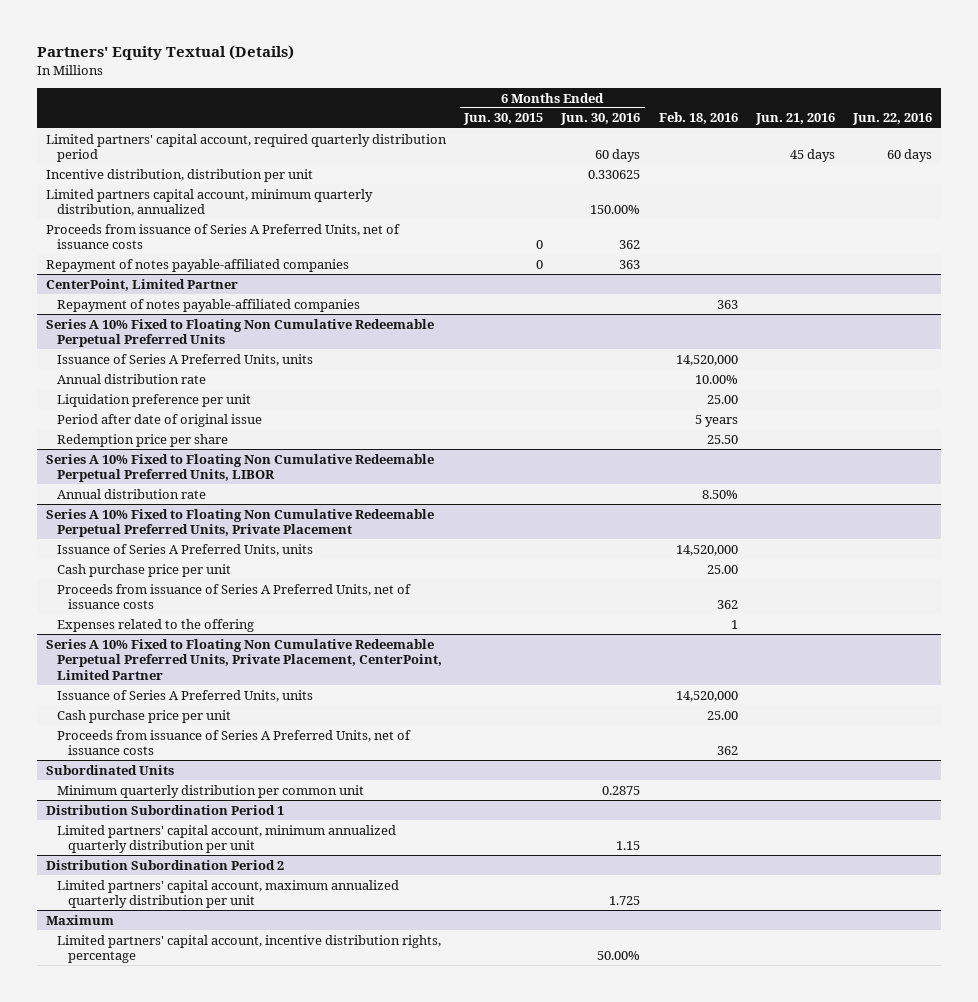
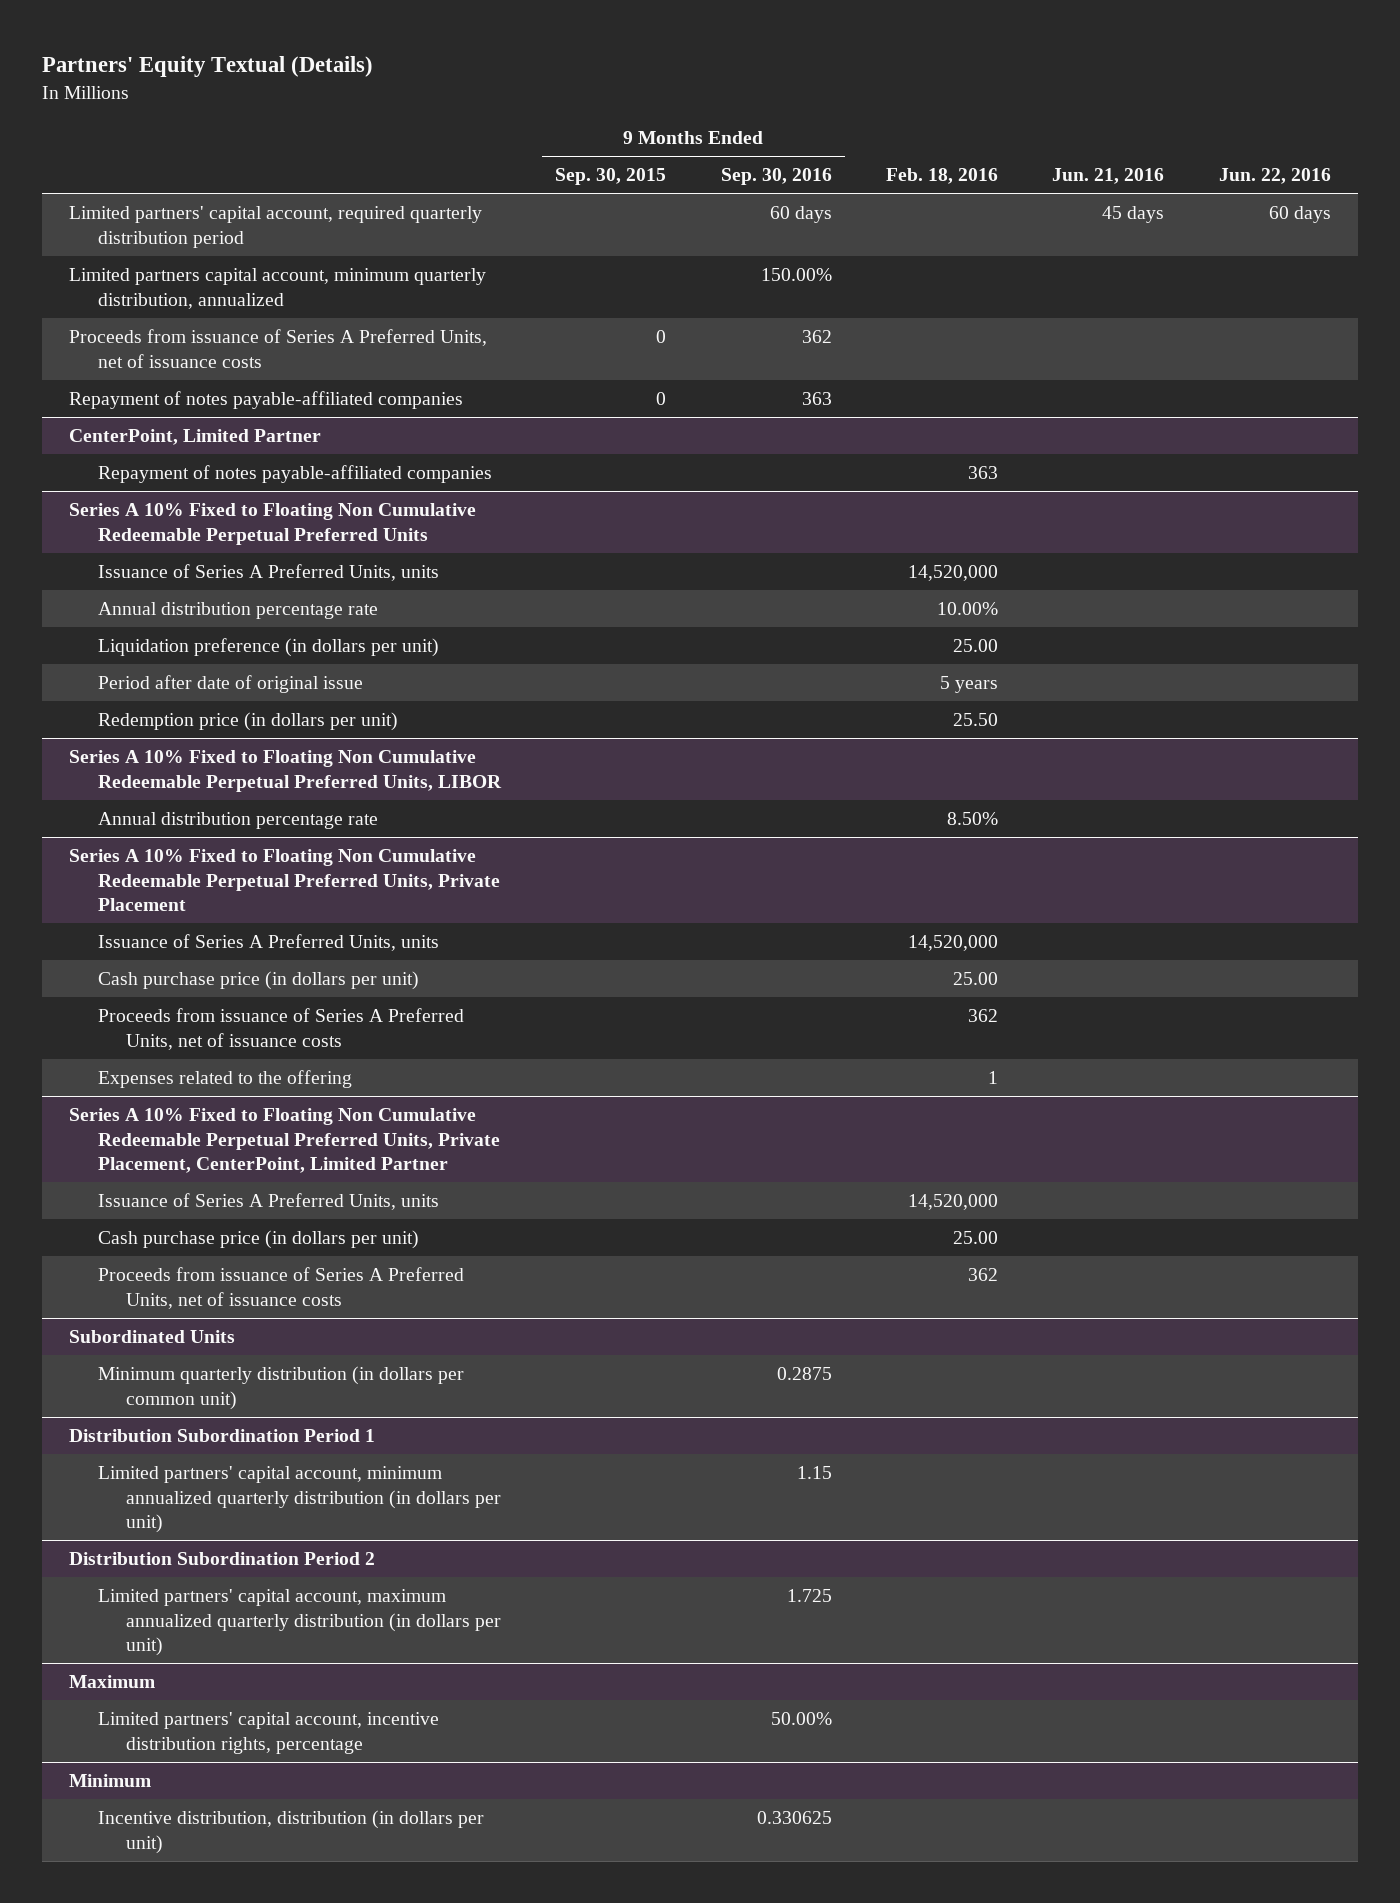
- | 6 Months Ended Jun. 30, 2015 | 6 Months Ended Jun. 30, 2016 | Feb. 18, 2016 | Jun. 21, 2016 | Jun. 22, 2016
+ | 9 Months Ended Sep. 30, 2015 | 9 Months Ended Sep. 30, 2016 | Feb. 18, 2016 | Jun. 21, 2016 | Jun. 22, 2016
- Incentive distribution, distribution per unit | | 0.330625 | | |
@ Series A 10% Fixed to Floating Non Cumulative Redeemable Perpetual Preferred Units
- Annual distribution rate | | | 10.00% | |
- Liquidation preference per unit | | | 25.00 | |
+ Annual distribution percentage rate | | | 10.00% | |
+ Liquidation preference (in dollars per unit) | | | 25.00 | |
- Redemption price per share | | | 25.50 | |
+ Redemption price (in dollars per unit) | | | 25.50 | |
@ Series A 10% Fixed to Floating Non Cumulative Redeemable Perpetual Preferred Units, LIBOR
- Annual distribution rate | | | 8.50% | |
+ Annual distribution percentage rate | | | 8.50% | |
@ Series A 10% Fixed to Floating Non Cumulative Redeemable Perpetual Preferred Units, Private Placement
- Cash purchase price per unit | | | 25.00 | |
+ Cash purchase price (in dollars per unit) | | | 25.00 | |
@ Series A 10% Fixed to Floating Non Cumulative Redeemable Perpetual Preferred Units, Private Placement, CenterPoint, Limited Partner
- Cash purchase price per unit | | | 25.00 | |
+ Cash purchase price (in dollars per unit) | | | 25.00 | |
@ Subordinated Units
- Minimum quarterly distribution per common unit | | 0.2875 | | |
+ Minimum quarterly distribution (in dollars per common unit) | | 0.2875 | | |
@ Distribution Subordination Period 1
- Limited partners' capital account, minimum annualized quarterly distribution per unit | | 1.15 | | |
+ Limited partners' capital account, minimum annualized quarterly distribution (in dollars per unit) | | 1.15 | | |
@ Distribution Subordination Period 2
- Limited partners' capital account, maximum annualized quarterly distribution per unit | | 1.725 | | |
+ Limited partners' capital account, maximum annualized quarterly distribution (in dollars per unit) | | 1.725 | | |
+ Minimum
+ Incentive distribution, distribution (in dollars per unit) | | 0.330625 | | |

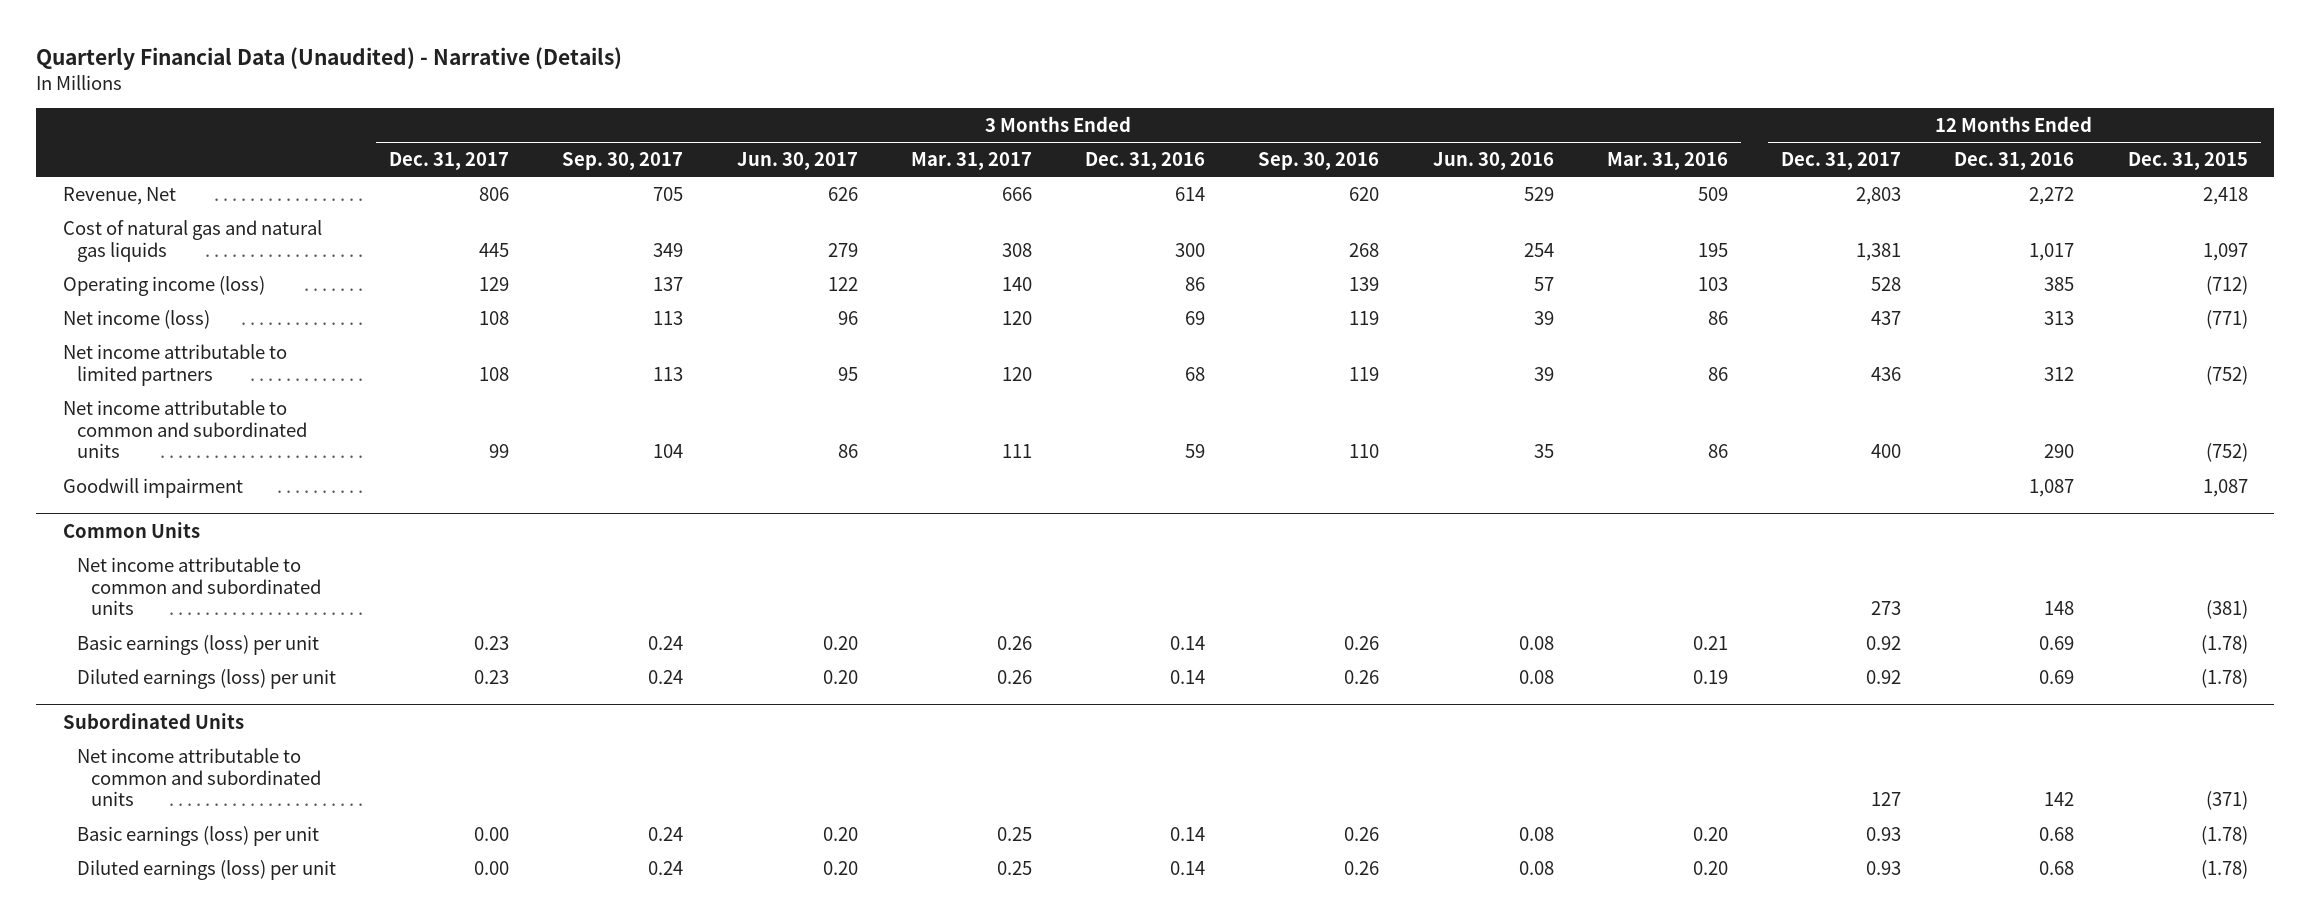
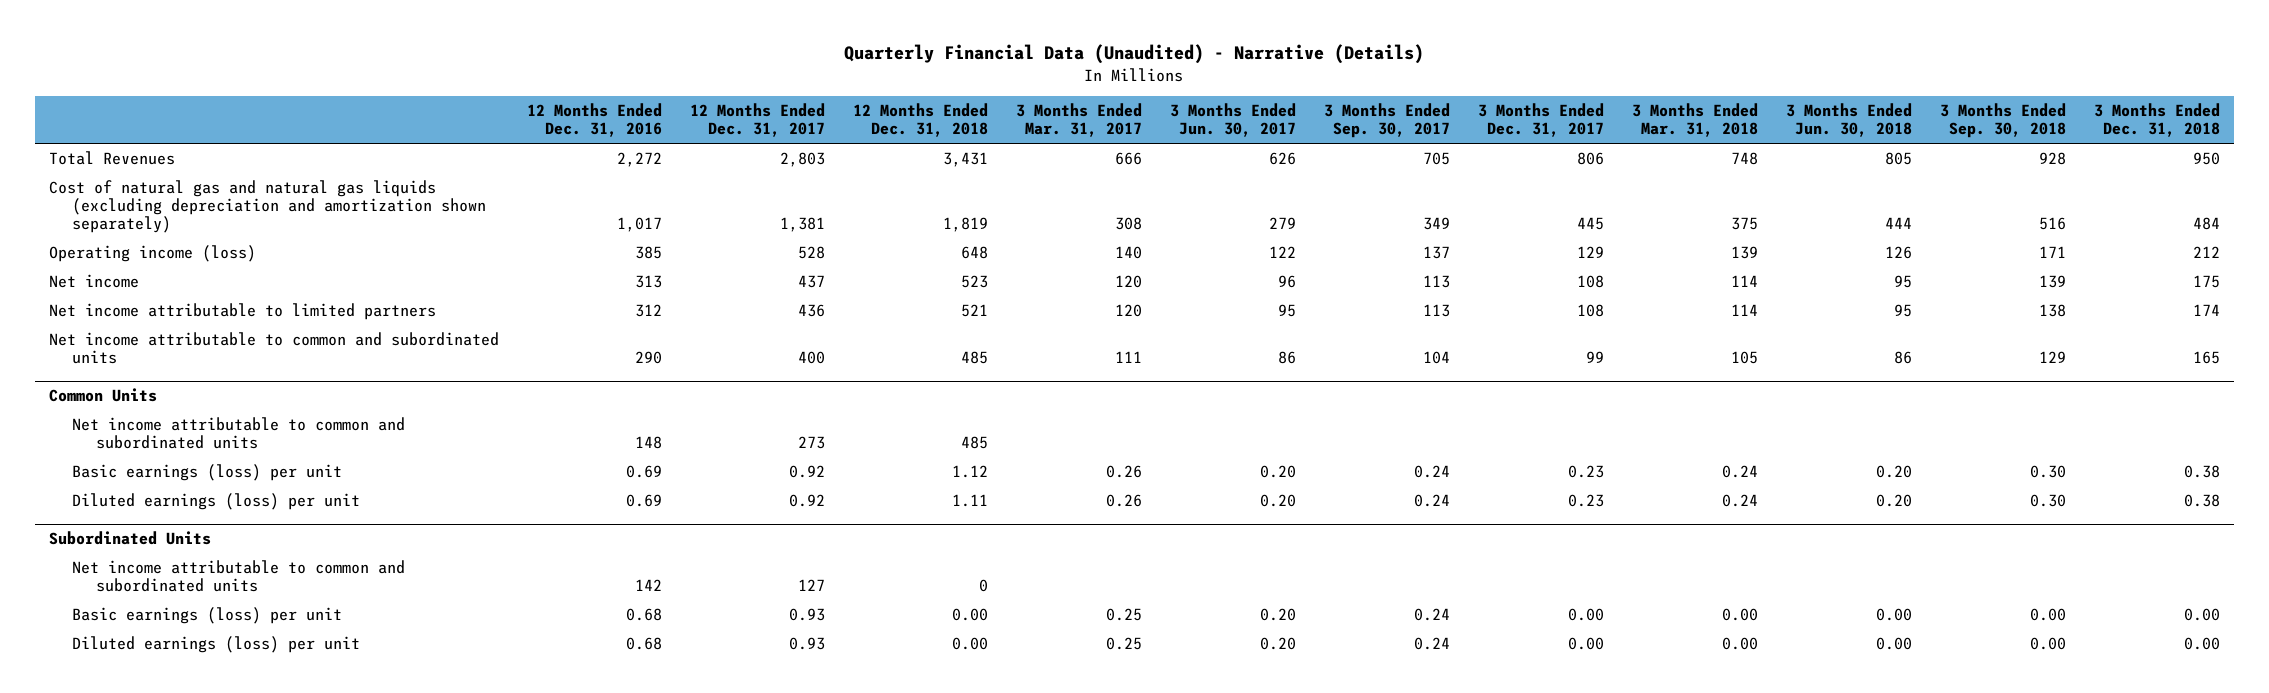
- | 3 Months Ended Dec. 31, 2017 | 3 Months Ended Sep. 30, 2017 | 3 Months Ended Jun. 30, 2017 | 3 Months Ended Mar. 31, 2017 | 3 Months Ended Dec. 31, 2016 | 3 Months Ended Sep. 30, 2016 | 3 Months Ended Jun. 30, 2016 | 3 Months Ended Mar. 31, 2016 | 12 Months Ended Dec. 31, 2017 | 12 Months Ended Dec. 31, 2016 | 12 Months Ended Dec. 31, 2015
+ | 12 Months Ended Dec. 31, 2016 | 12 Months Ended Dec. 31, 2017 | 12 Months Ended Dec. 31, 2018 | 3 Months Ended Mar. 31, 2017 | 3 Months Ended Jun. 30, 2017 | 3 Months Ended Sep. 30, 2017 | 3 Months Ended Dec. 31, 2017 | 3 Months Ended Mar. 31, 2018 | 3 Months Ended Jun. 30, 2018 | 3 Months Ended Sep. 30, 2018 | 3 Months Ended Dec. 31, 2018
- Revenue, Net | 806 | 705 | 626 | 666 | 614 | 620 | 529 | 509 | 2,803 | 2,272 | 2,418
- Cost of natural gas and natural gas liquids | 445 | 349 | 279 | 308 | 300 | 268 | 254 | 195 | 1,381 | 1,017 | 1,097
+ Total Revenues | 2,272 | 2,803 | 3,431 | 666 | 626 | 705 | 806 | 748 | 805 | 928 | 950
+ Cost of natural gas and natural gas liquids (excluding depreciation and amortization shown separately) | 1,017 | 1,381 | 1,819 | 308 | 279 | 349 | 445 | 375 | 444 | 516 | 484
- Net income (loss) | 108 | 113 | 96 | 120 | 69 | 119 | 39 | 86 | 437 | 313 | (771)
+ Net income | 313 | 437 | 523 | 120 | 96 | 113 | 108 | 114 | 95 | 139 | 175
- Goodwill impairment | | | | | | | | | | 1,087 | 1,087

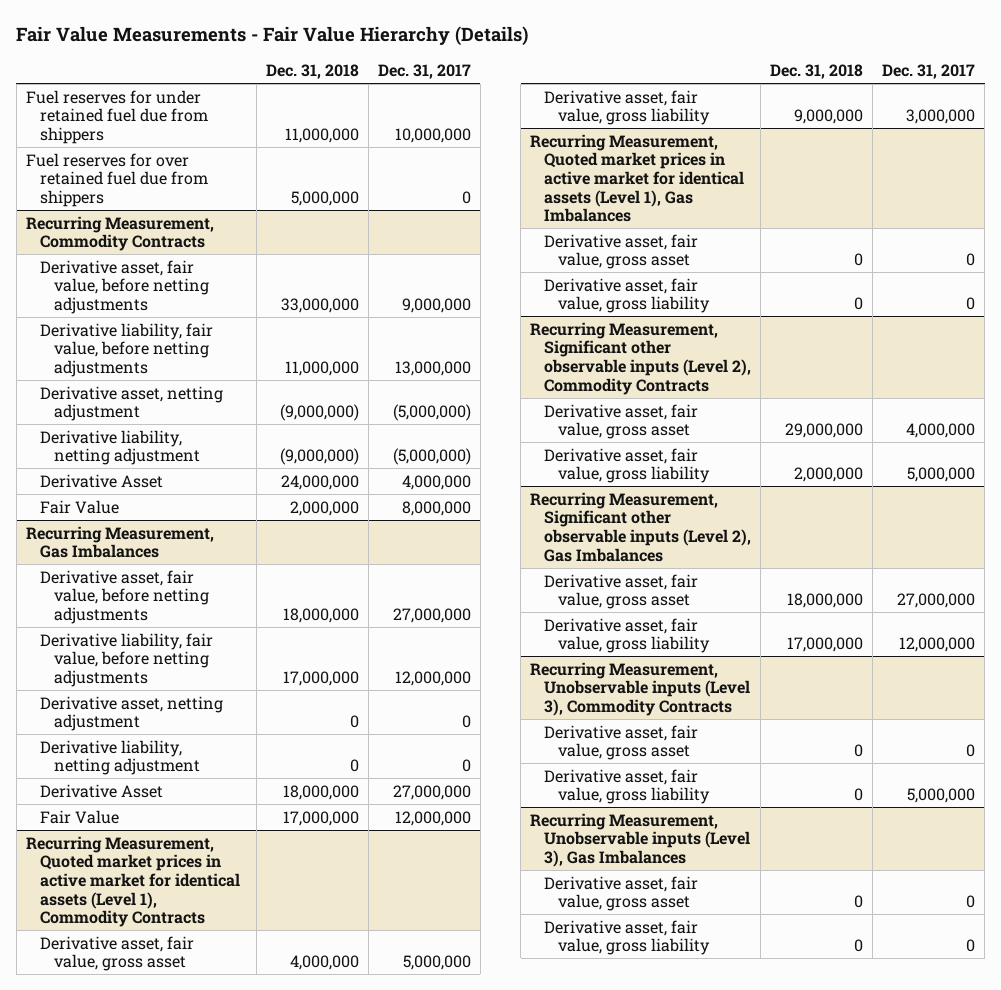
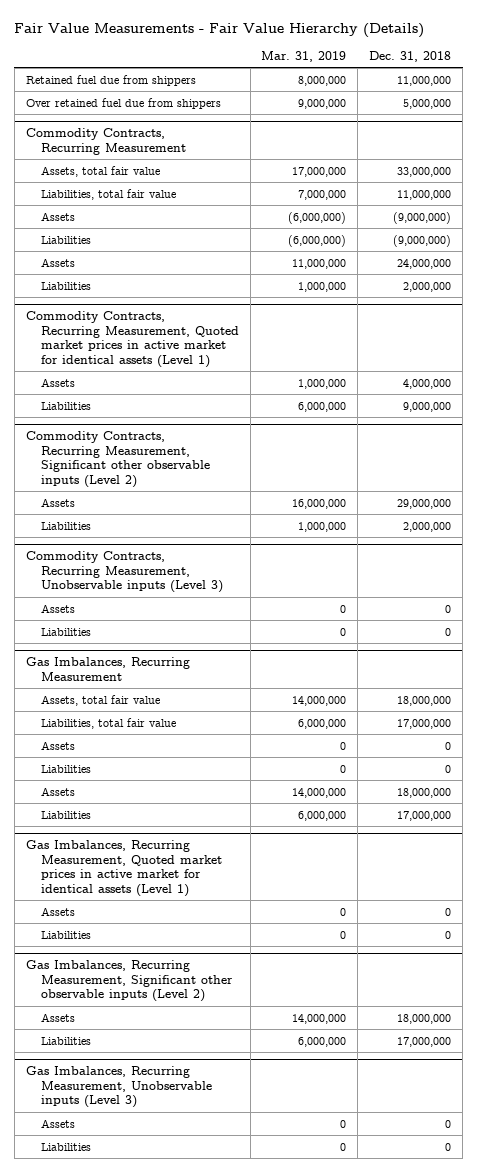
- | Dec. 31, 2018 | Dec. 31, 2017
+ | Mar. 31, 2019 | Dec. 31, 2018
- Fuel reserves for under retained fuel due from shippers | 11,000,000 | 10,000,000
- Fuel reserves for over retained fuel due from shippers | 5,000,000 | 0
- Recurring Measurement, Commodity Contracts
- Derivative asset, fair value, before netting adjustments | 33,000,000 | 9,000,000
- Derivative liability, fair value, before netting adjustments | 11,000,000 | 13,000,000
- Derivative asset, netting adjustment | (9,000,000) | (5,000,000)
- Derivative liability, netting adjustment | (9,000,000) | (5,000,000)
- Derivative Asset | 24,000,000 | 4,000,000
- Fair Value | 2,000,000 | 8,000,000
- Recurring Measurement, Gas Imbalances
- Derivative asset, fair value, before netting adjustments | 18,000,000 | 27,000,000
- Derivative liability, fair value, before netting adjustments | 17,000,000 | 12,000,000
- Derivative asset, netting adjustment | 0 | 0
- Derivative liability, netting adjustment | 0 | 0
- Derivative Asset | 18,000,000 | 27,000,000
- Fair Value | 17,000,000 | 12,000,000
- Recurring Measurement, Quoted market prices in active market for identical assets (Level 1), Commodity Contracts
- Derivative asset, fair value, gross asset | 4,000,000 | 5,000,000
- Derivative asset, fair value, gross liability | 9,000,000 | 3,000,000
- Recurring Measurement, Quoted market prices in active market for identical assets (Level 1), Gas Imbalances
- Derivative asset, fair value, gross asset | 0 | 0
- Derivative asset, fair value, gross liability | 0 | 0
- Recurring Measurement, Significant other observable inputs (Level 2), Commodity Contracts
- Derivative asset, fair value, gross asset | 29,000,000 | 4,000,000
- Derivative asset, fair value, gross liability | 2,000,000 | 5,000,000
- Recurring Measurement, Significant other observable inputs (Level 2), Gas Imbalances
- Derivative asset, fair value, gross asset | 18,000,000 | 27,000,000
- Derivative asset, fair value, gross liability | 17,000,000 | 12,000,000
- Recurring Measurement, Unobservable inputs (Level 3), Commodity Contracts
- Derivative asset, fair value, gross asset | 0 | 0
- Derivative asset, fair value, gross liability | 0 | 5,000,000
- Recurring Measurement, Unobservable inputs (Level 3), Gas Imbalances
- Derivative asset, fair value, gross asset | 0 | 0
- Derivative asset, fair value, gross liability | 0 | 0
+ Retained fuel due from shippers | 8,000,000 | 11,000,000
+ Over retained fuel due from shippers | 9,000,000 | 5,000,000
+ Commodity Contracts, Recurring Measurement
+ Assets, total fair value | 17,000,000 | 33,000,000
+ Liabilities, total fair value | 7,000,000 | 11,000,000
+ Assets | (6,000,000) | (9,000,000)
+ Liabilities | (6,000,000) | (9,000,000)
+ Assets | 11,000,000 | 24,000,000
+ Liabilities | 1,000,000 | 2,000,000
+ Commodity Contracts, Recurring Measurement, Quoted market prices in active market for identical assets (Level 1)
+ Assets | 1,000,000 | 4,000,000
+ Liabilities | 6,000,000 | 9,000,000
+ Commodity Contracts, Recurring Measurement, Significant other observable inputs (Level 2)
+ Assets | 16,000,000 | 29,000,000
+ Liabilities | 1,000,000 | 2,000,000
+ Commodity Contracts, Recurring Measurement, Unobservable inputs (Level 3)
+ Assets | 0 | 0
+ Liabilities | 0 | 0
+ Gas Imbalances, Recurring Measurement
+ Assets, total fair value | 14,000,000 | 18,000,000
+ Liabilities, total fair value | 6,000,000 | 17,000,000
+ Assets | 0 | 0
+ Liabilities | 0 | 0
+ Assets | 14,000,000 | 18,000,000
+ Liabilities | 6,000,000 | 17,000,000
+ Gas Imbalances, Recurring Measurement, Quoted market prices in active market for identical assets (Level 1)
+ Assets | 0 | 0
+ Liabilities | 0 | 0
+ Gas Imbalances, Recurring Measurement, Significant other observable inputs (Level 2)
+ Assets | 14,000,000 | 18,000,000
+ Liabilities | 6,000,000 | 17,000,000
+ Gas Imbalances, Recurring Measurement, Unobservable inputs (Level 3)
+ Assets | 0 | 0
+ Liabilities | 0 | 0

